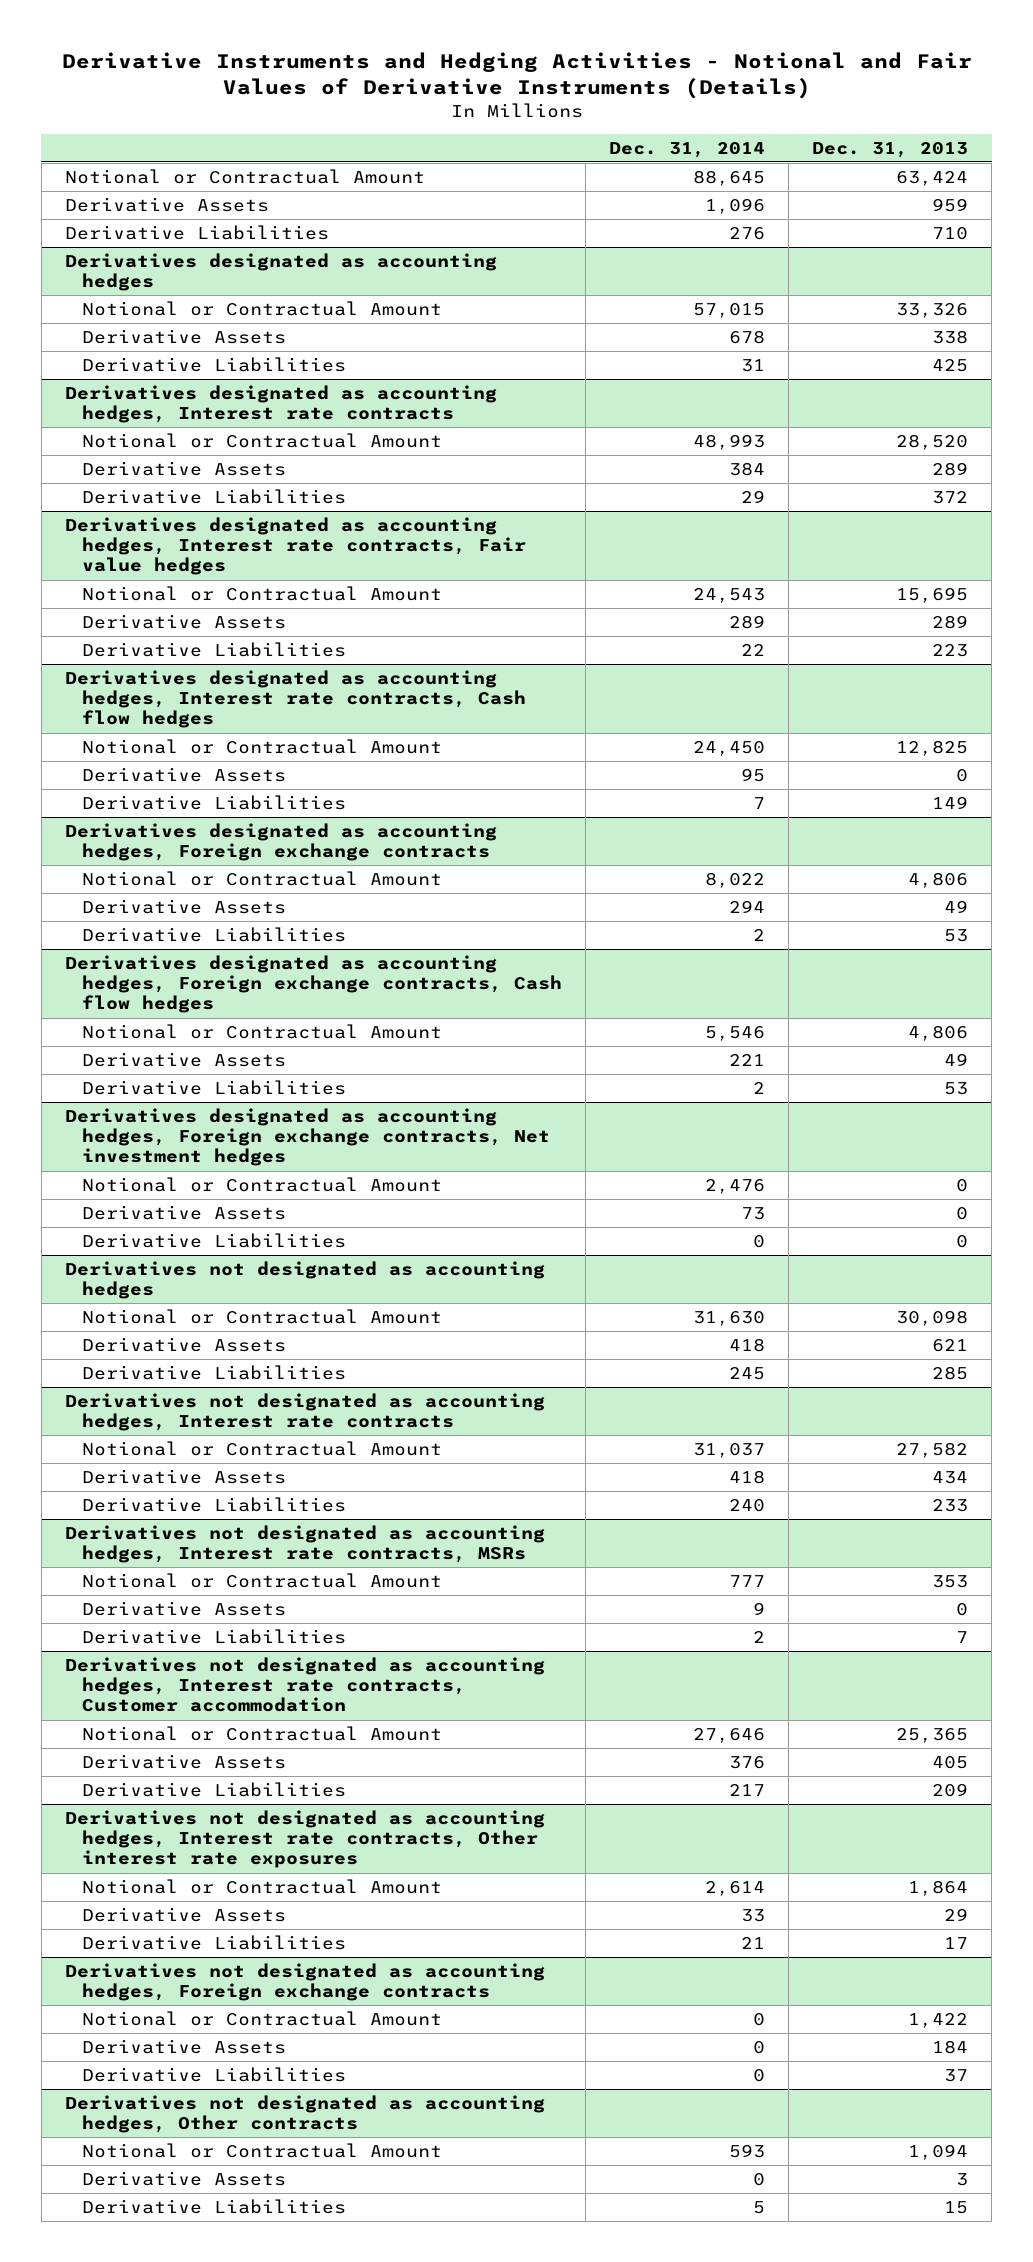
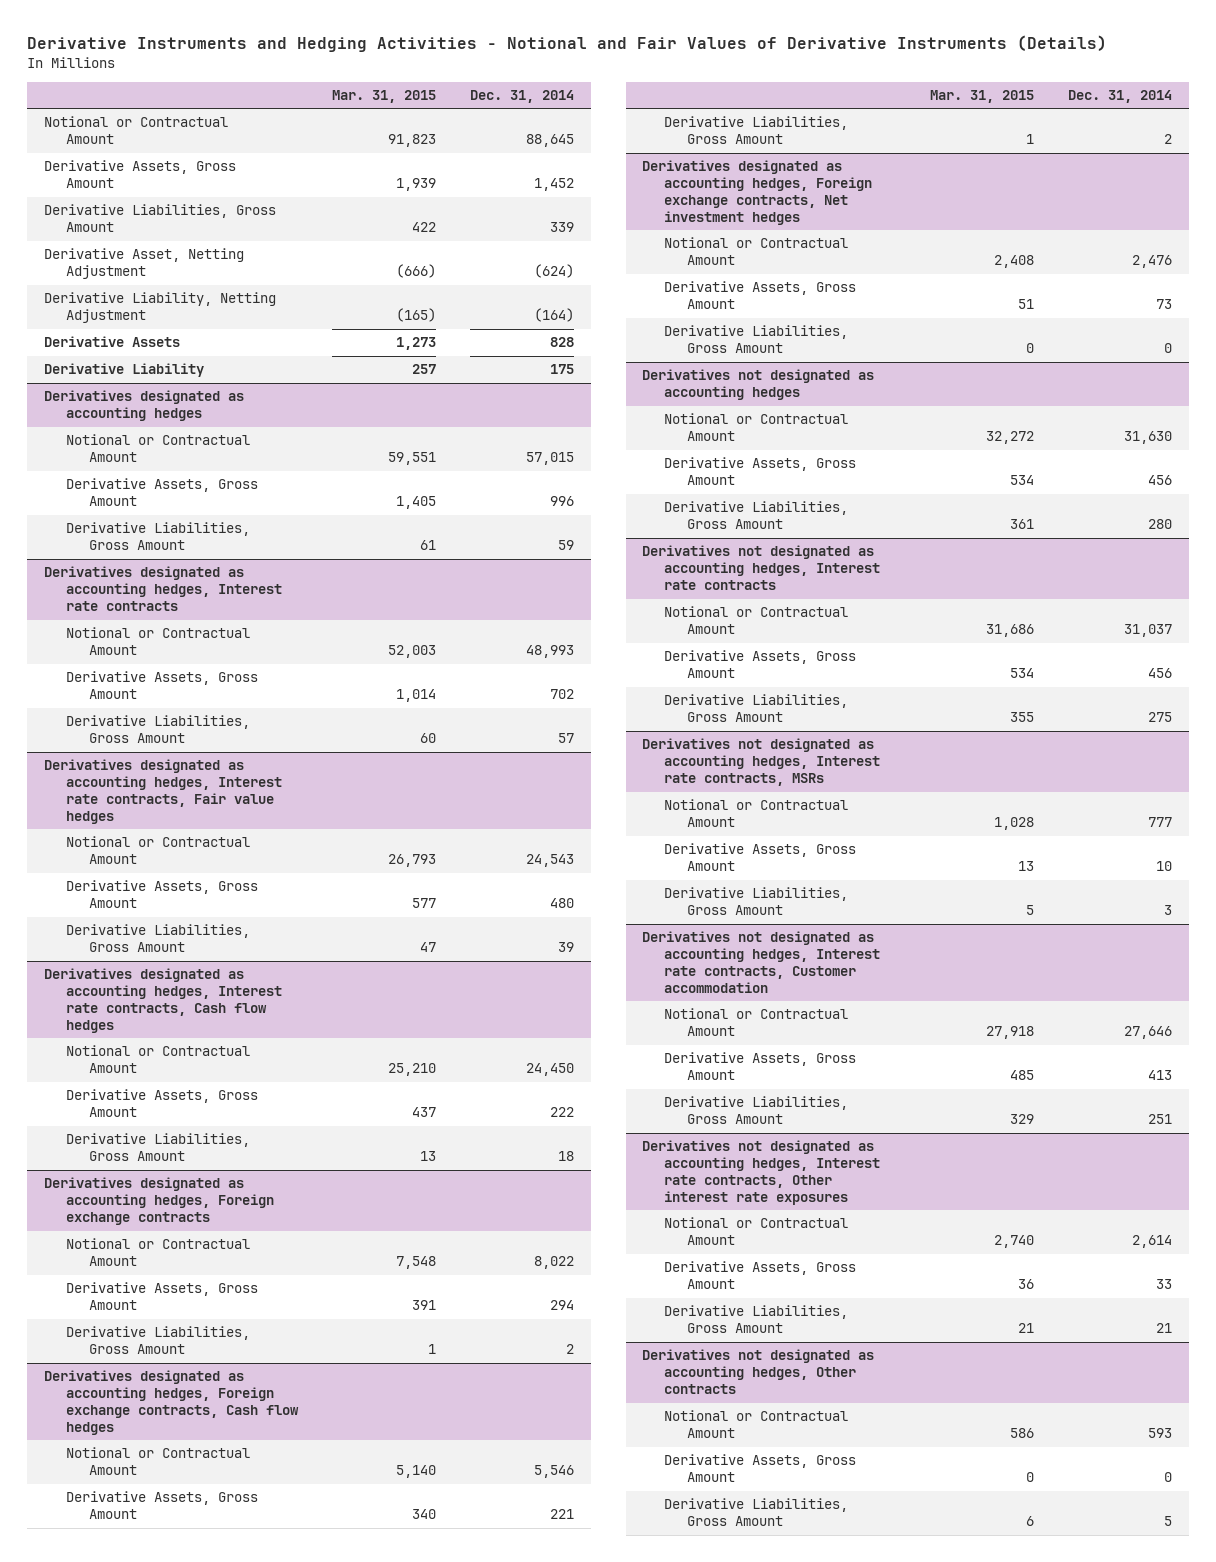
- | Dec. 31, 2014 | Dec. 31, 2013
+ | Mar. 31, 2015 | Dec. 31, 2014
- Derivative Assets | 1,096 | 959
- Derivative Liabilities | 276 | 710
+ Derivative Assets, Gross Amount | 1,939 | 1,452
+ Derivative Liabilities, Gross Amount | 422 | 339
+ Derivative Asset, Netting Adjustment | (666) | (624)
+ Derivative Liability, Netting Adjustment | (165) | (164)
+ Derivative Assets | 1,273 | 828
+ Derivative Liability | 257 | 175
@ Derivatives designated as accounting hedges
- Derivative Assets | 678 | 338
- Derivative Liabilities | 31 | 425
+ Derivative Assets, Gross Amount | 1,405 | 996
+ Derivative Liabilities, Gross Amount | 61 | 59
@ Derivatives designated as accounting hedges, Interest rate contracts
- Derivative Assets | 384 | 289
- Derivative Liabilities | 29 | 372
+ Derivative Assets, Gross Amount | 1,014 | 702
+ Derivative Liabilities, Gross Amount | 60 | 57
@ Derivatives designated as accounting hedges, Interest rate contracts, Fair value hedges
- Derivative Assets | 289 | 289
- Derivative Liabilities | 22 | 223
+ Derivative Assets, Gross Amount | 577 | 480
+ Derivative Liabilities, Gross Amount | 47 | 39
@ Derivatives designated as accounting hedges, Interest rate contracts, Cash flow hedges
- Derivative Assets | 95 | 0
- Derivative Liabilities | 7 | 149
+ Derivative Assets, Gross Amount | 437 | 222
+ Derivative Liabilities, Gross Amount | 13 | 18
@ Derivatives designated as accounting hedges, Foreign exchange contracts
- Derivative Assets | 294 | 49
- Derivative Liabilities | 2 | 53
+ Derivative Assets, Gross Amount | 391 | 294
+ Derivative Liabilities, Gross Amount | 1 | 2
@ Derivatives designated as accounting hedges, Foreign exchange contracts, Cash flow hedges
- Derivative Assets | 221 | 49
- Derivative Liabilities | 2 | 53
+ Derivative Assets, Gross Amount | 340 | 221
+ Derivative Liabilities, Gross Amount | 1 | 2
@ Derivatives designated as accounting hedges, Foreign exchange contracts, Net investment hedges
- Derivative Assets | 73 | 0
- Derivative Liabilities | 0 | 0
+ Derivative Assets, Gross Amount | 51 | 73
+ Derivative Liabilities, Gross Amount | 0 | 0
@ Derivatives not designated as accounting hedges
- Derivative Assets | 418 | 621
- Derivative Liabilities | 245 | 285
+ Derivative Assets, Gross Amount | 534 | 456
+ Derivative Liabilities, Gross Amount | 361 | 280
@ Derivatives not designated as accounting hedges, Interest rate contracts
- Derivative Assets | 418 | 434
- Derivative Liabilities | 240 | 233
+ Derivative Assets, Gross Amount | 534 | 456
+ Derivative Liabilities, Gross Amount | 355 | 275
@ Derivatives not designated as accounting hedges, Interest rate contracts, MSRs
- Derivative Assets | 9 | 0
- Derivative Liabilities | 2 | 7
+ Derivative Assets, Gross Amount | 13 | 10
+ Derivative Liabilities, Gross Amount | 5 | 3
@ Derivatives not designated as accounting hedges, Interest rate contracts, Customer accommodation
- Derivative Assets | 376 | 405
- Derivative Liabilities | 217 | 209
+ Derivative Assets, Gross Amount | 485 | 413
+ Derivative Liabilities, Gross Amount | 329 | 251
@ Derivatives not designated as accounting hedges, Interest rate contracts, Other interest rate exposures
- Derivative Assets | 33 | 29
- Derivative Liabilities | 21 | 17
- Derivatives not designated as accounting hedges, Foreign exchange contracts
- Notional or Contractual Amount | 0 | 1,422
- Derivative Assets | 0 | 184
- Derivative Liabilities | 0 | 37
@ Derivatives not designated as accounting hedges, Interest rate contracts, Other interest rate exposures
+ Derivative Assets, Gross Amount | 36 | 33
+ Derivative Liabilities, Gross Amount | 21 | 21
@ Derivatives not designated as accounting hedges, Other contracts
- Derivative Assets | 0 | 3
- Derivative Liabilities | 5 | 15
+ Derivative Assets, Gross Amount | 0 | 0
+ Derivative Liabilities, Gross Amount | 6 | 5

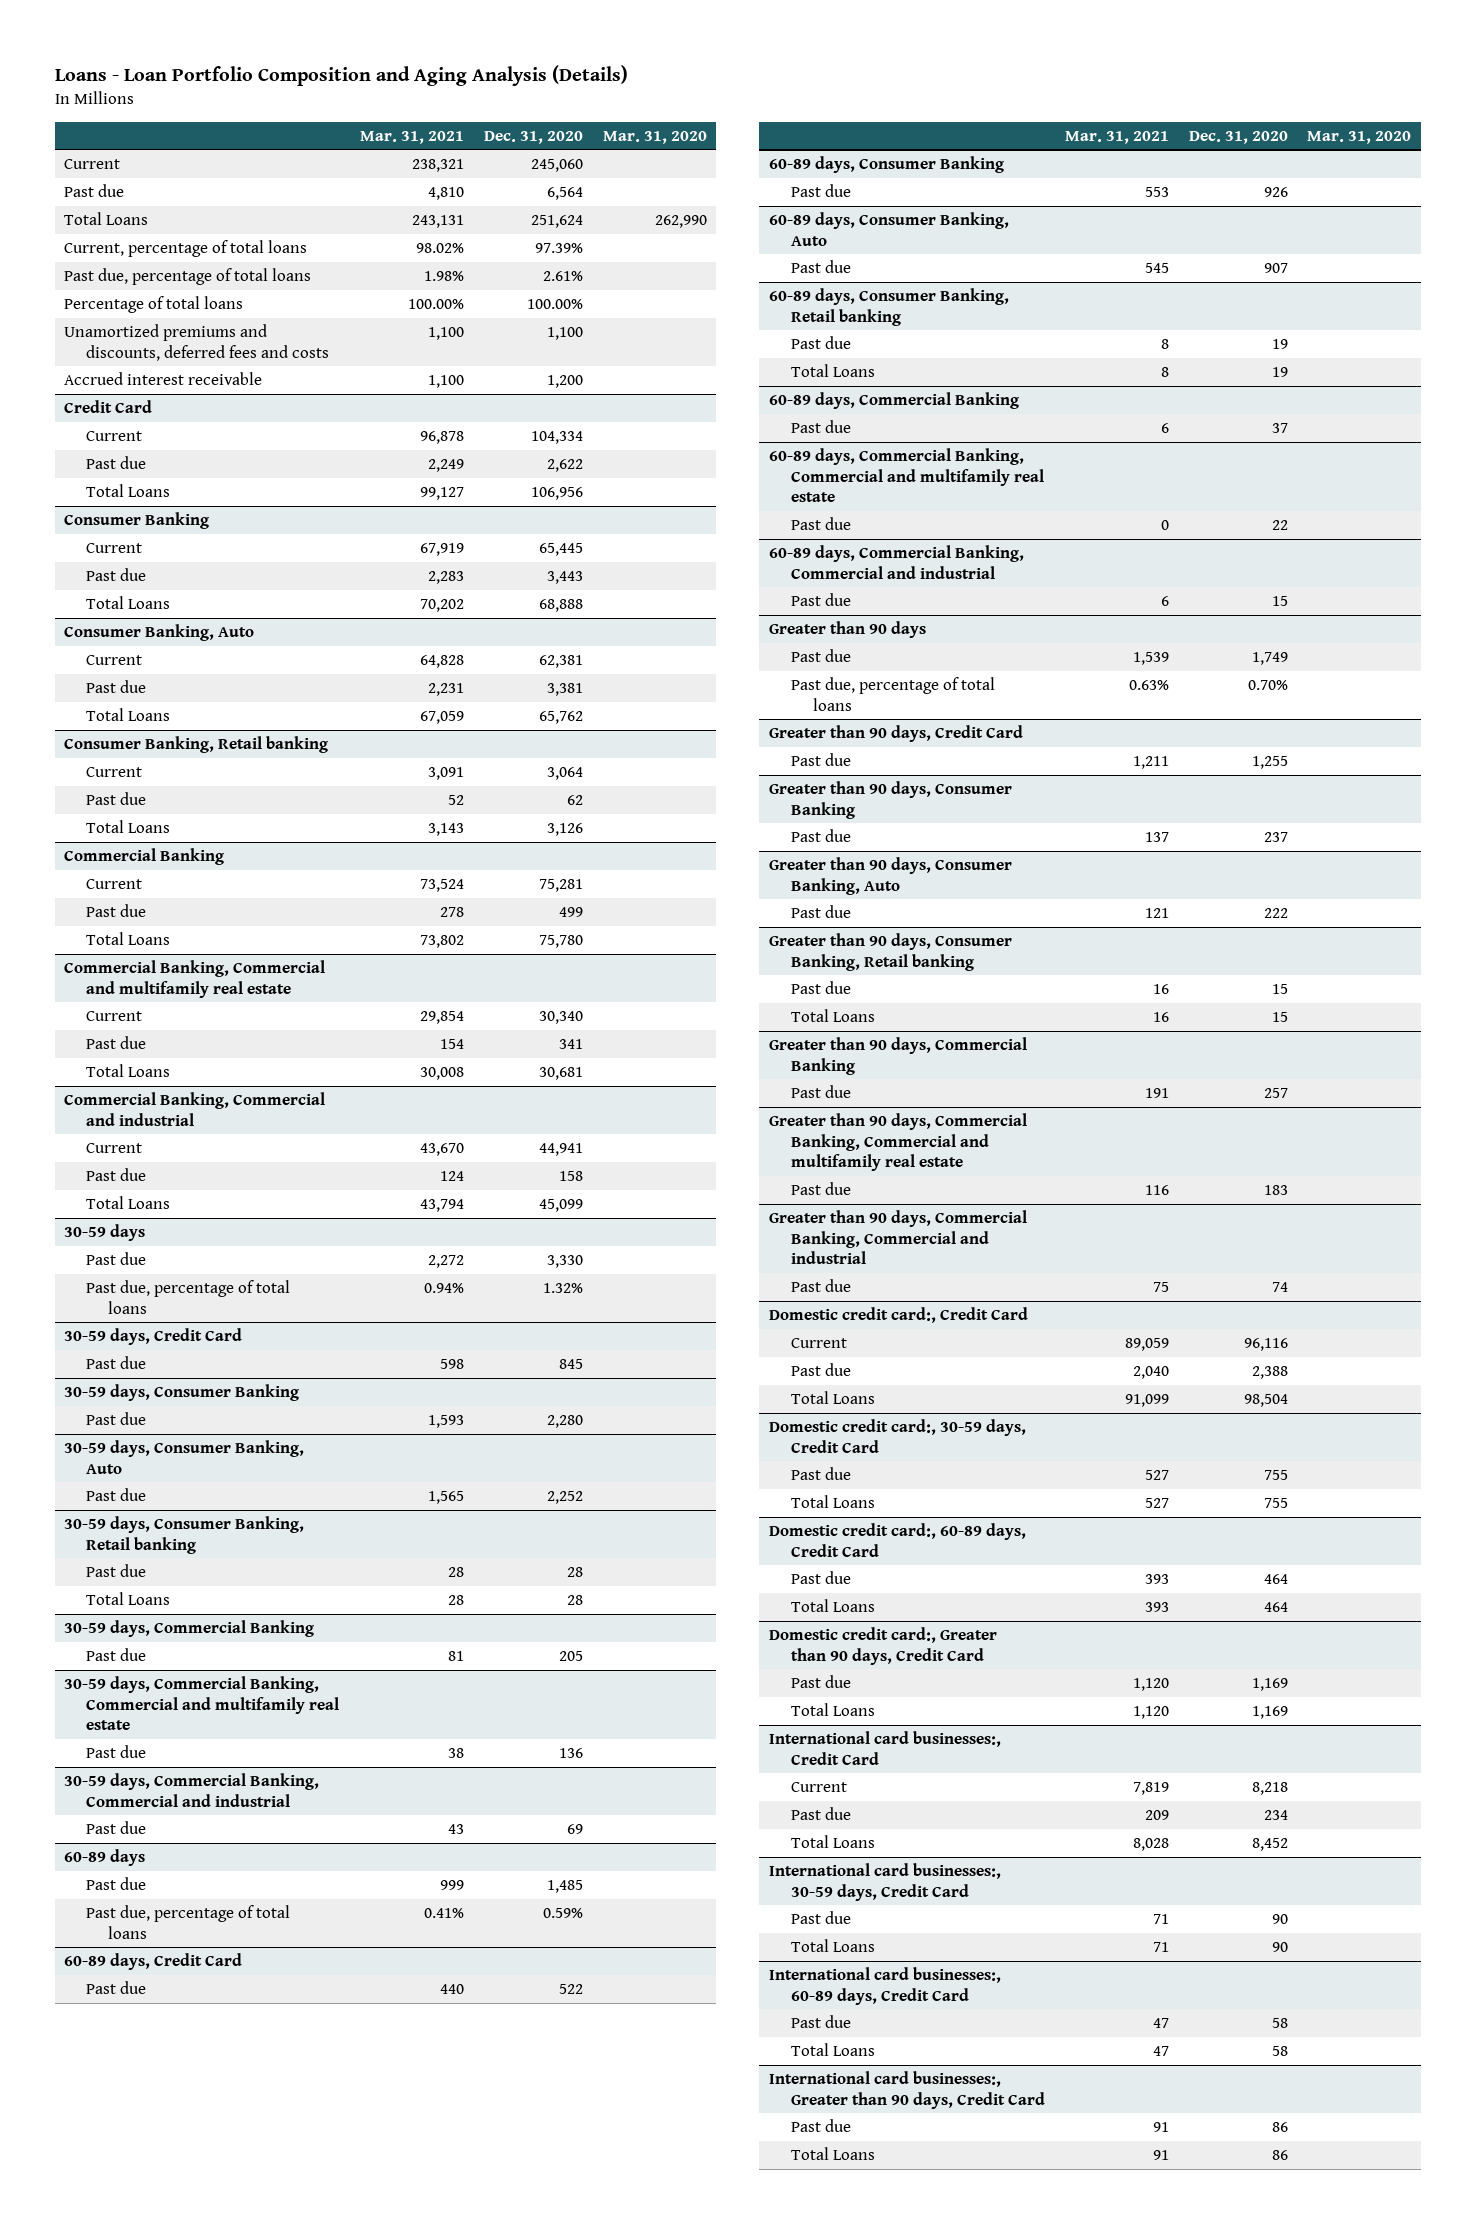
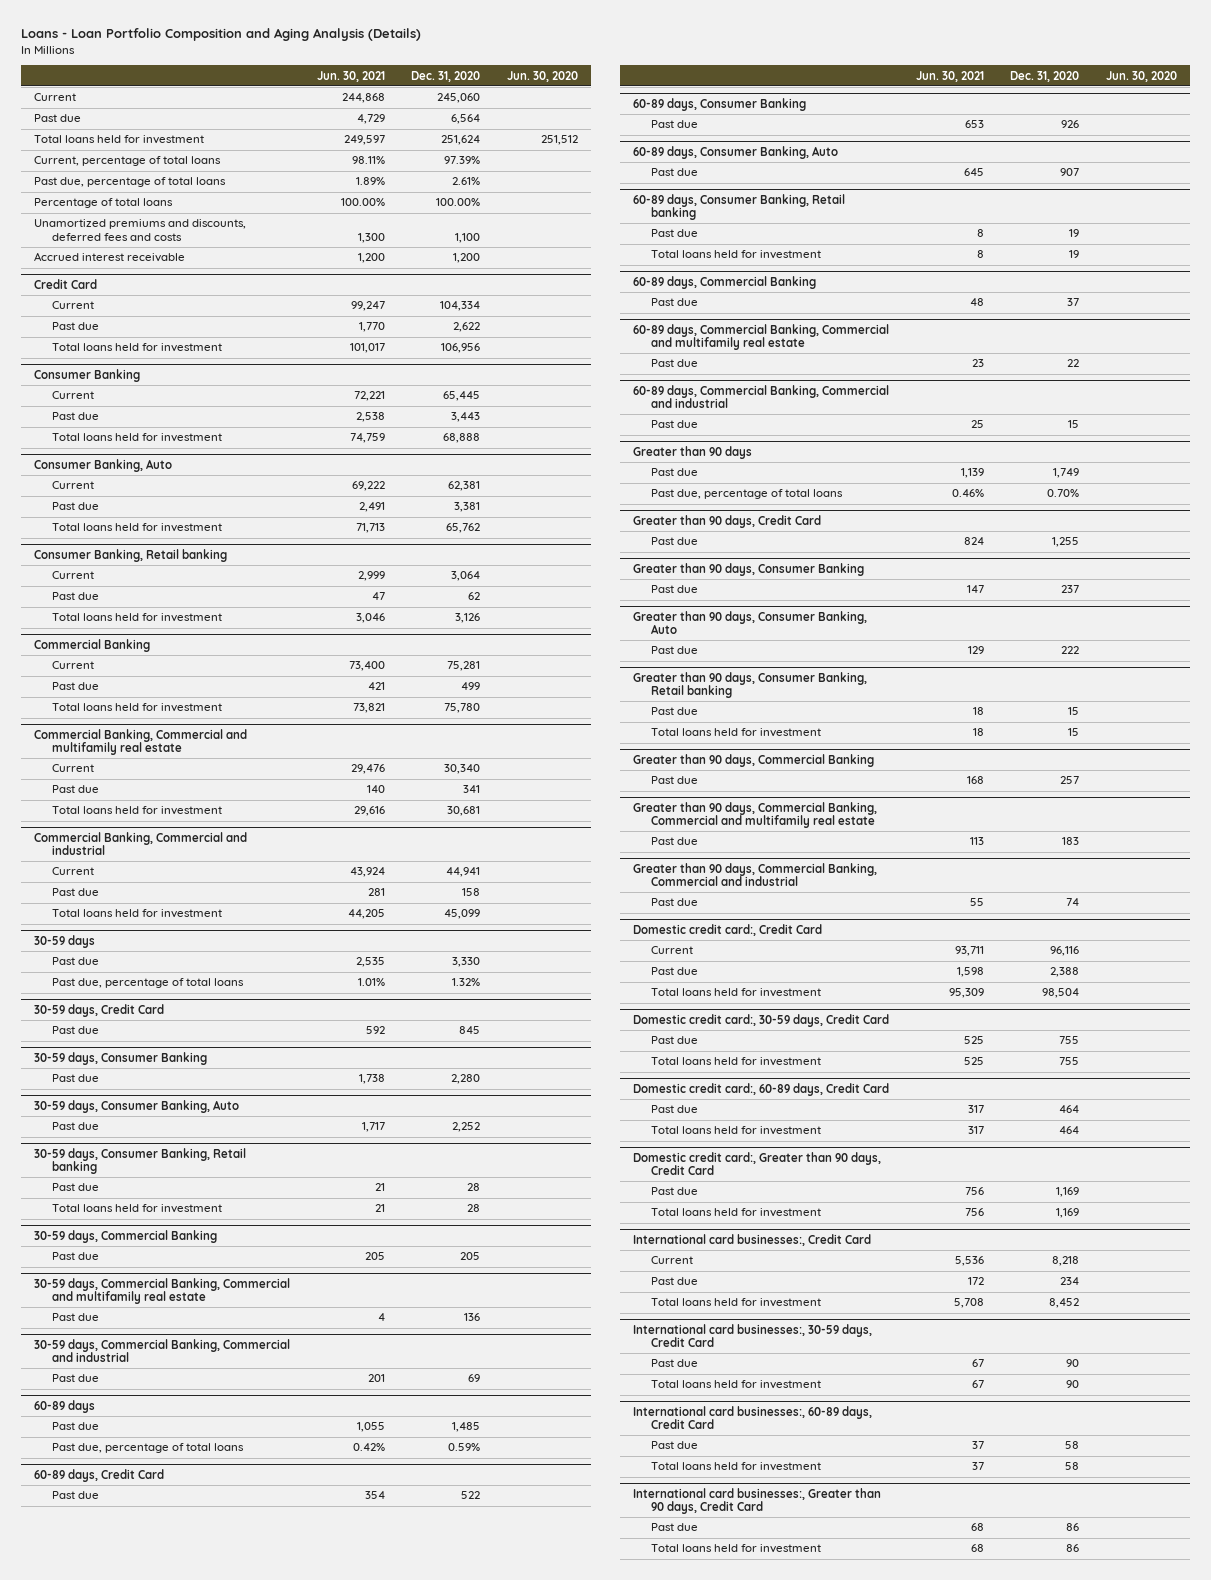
- | Mar. 31, 2021 | Dec. 31, 2020 | Mar. 31, 2020
+ | Jun. 30, 2021 | Dec. 31, 2020 | Jun. 30, 2020
- Total Loans | 243,131 | 251,624 | 262,990
+ Total loans held for investment | 249,597 | 251,624 | 251,512
@ Credit Card
- Total Loans | 99,127 | 106,956 |
+ Total loans held for investment | 101,017 | 106,956 |
@ Consumer Banking
- Total Loans | 70,202 | 68,888 |
+ Total loans held for investment | 74,759 | 68,888 |
@ Consumer Banking, Auto
- Total Loans | 67,059 | 65,762 |
+ Total loans held for investment | 71,713 | 65,762 |
@ Consumer Banking, Retail banking
- Total Loans | 3,143 | 3,126 |
+ Total loans held for investment | 3,046 | 3,126 |
@ Commercial Banking
- Total Loans | 73,802 | 75,780 |
+ Total loans held for investment | 73,821 | 75,780 |
@ Commercial Banking, Commercial and multifamily real estate
- Total Loans | 30,008 | 30,681 |
+ Total loans held for investment | 29,616 | 30,681 |
@ Commercial Banking, Commercial and industrial
- Total Loans | 43,794 | 45,099 |
+ Total loans held for investment | 44,205 | 45,099 |
@ 30-59 days, Consumer Banking, Retail banking
- Total Loans | 28 | 28 |
+ Total loans held for investment | 21 | 28 |
@ 60-89 days, Consumer Banking, Retail banking
- Total Loans | 8 | 19 |
+ Total loans held for investment | 8 | 19 |
@ Greater than 90 days, Consumer Banking, Retail banking
- Total Loans | 16 | 15 |
+ Total loans held for investment | 18 | 15 |
@ Domestic credit card:, Credit Card
- Total Loans | 91,099 | 98,504 |
+ Total loans held for investment | 95,309 | 98,504 |
@ Domestic credit card:, 30-59 days, Credit Card
- Total Loans | 527 | 755 |
+ Total loans held for investment | 525 | 755 |
@ Domestic credit card:, 60-89 days, Credit Card
- Total Loans | 393 | 464 |
+ Total loans held for investment | 317 | 464 |
@ Domestic credit card:, Greater than 90 days, Credit Card
- Total Loans | 1,120 | 1,169 |
+ Total loans held for investment | 756 | 1,169 |
@ International card businesses:, Credit Card
- Total Loans | 8,028 | 8,452 |
+ Total loans held for investment | 5,708 | 8,452 |
@ International card businesses:, 30-59 days, Credit Card
- Total Loans | 71 | 90 |
+ Total loans held for investment | 67 | 90 |
@ International card businesses:, 60-89 days, Credit Card
- Total Loans | 47 | 58 |
+ Total loans held for investment | 37 | 58 |
@ International card businesses:, Greater than 90 days, Credit Card
- Total Loans | 91 | 86 |
+ Total loans held for investment | 68 | 86 |

